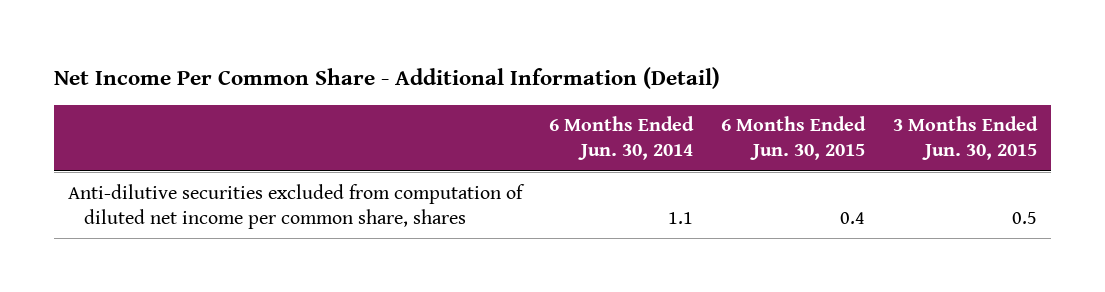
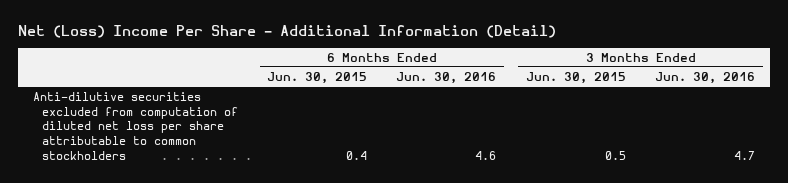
- Net Income Per Common Share - Additional Information (Detail)
+ Net (Loss) Income Per Share - Additional Information (Detail)
- | 6 Months Ended Jun. 30, 2014 | 6 Months Ended Jun. 30, 2015 | 3 Months Ended Jun. 30, 2015
+ | 6 Months Ended Jun. 30, 2015 | 6 Months Ended Jun. 30, 2016 | 3 Months Ended Jun. 30, 2015 | 3 Months Ended Jun. 30, 2016
- Anti-dilutive securities excluded from computation of diluted net income per common share, shares | 1.1 | 0.4 | 0.5
+ Anti-dilutive securities excluded from computation of diluted net loss per share attributable to common stockholders | 0.4 | 4.6 | 0.5 | 4.7

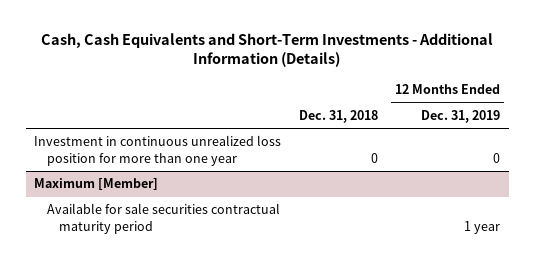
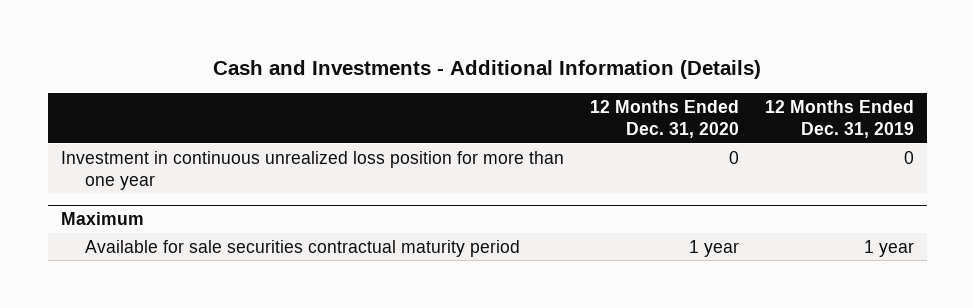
- Cash, Cash Equivalents and Short-Term Investments - Additional Information (Details)
+ Cash and Investments - Additional Information (Details)
- | Dec. 31, 2018 | 12 Months Ended Dec. 31, 2019
+ | 12 Months Ended Dec. 31, 2020 | 12 Months Ended Dec. 31, 2019
- Maximum [Member]
+ Maximum

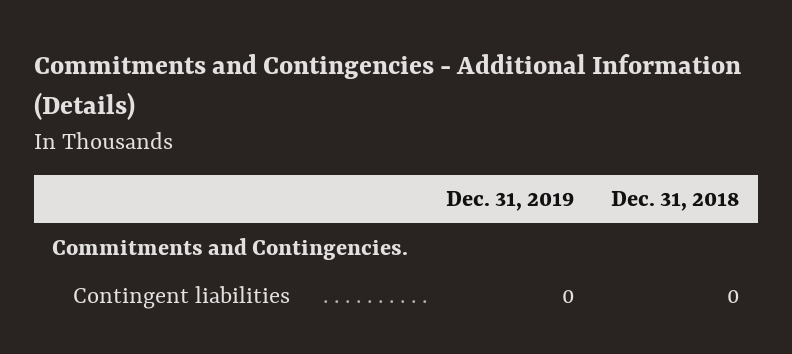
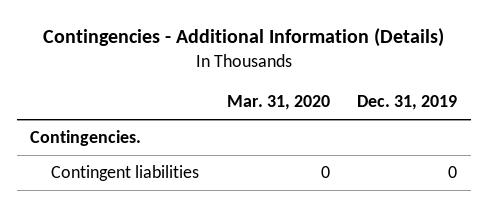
- Commitments and Contingencies - Additional Information (Details)
+ Contingencies - Additional Information (Details)
- | Dec. 31, 2019 | Dec. 31, 2018
+ | Mar. 31, 2020 | Dec. 31, 2019
- Commitments and Contingencies.
+ Contingencies.

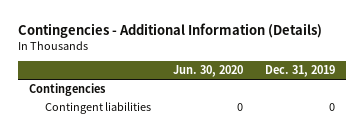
- | Mar. 31, 2020 | Dec. 31, 2019
+ | Jun. 30, 2020 | Dec. 31, 2019
- Contingencies.
+ Contingencies

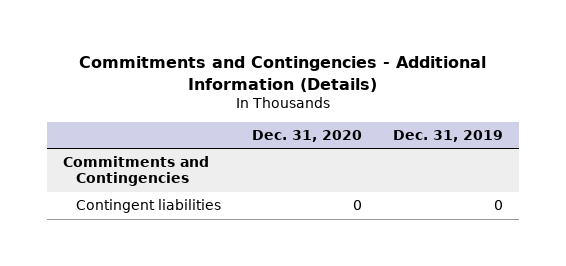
- Contingencies - Additional Information (Details)
+ Commitments and Contingencies - Additional Information (Details)
- | Jun. 30, 2020 | Dec. 31, 2019
+ | Dec. 31, 2020 | Dec. 31, 2019
- Contingencies
+ Commitments and Contingencies

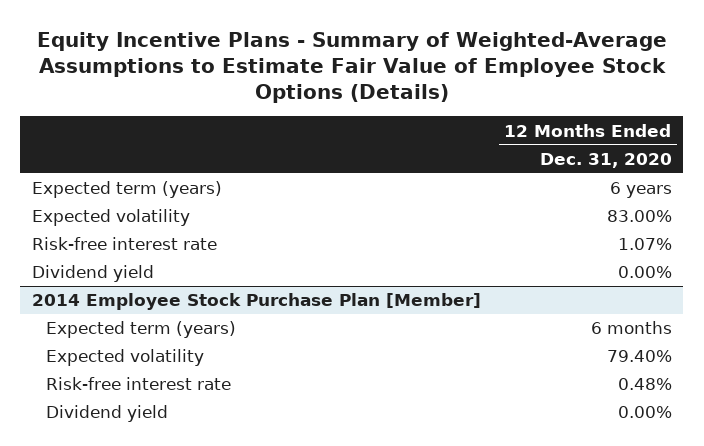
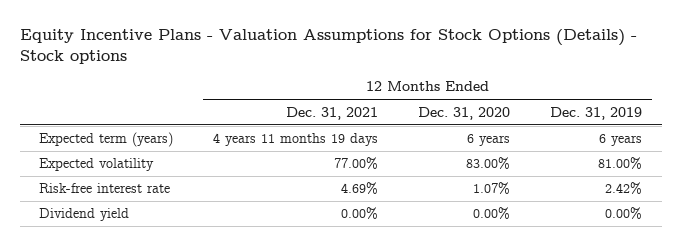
- Equity Incentive Plans - Summary of Weighted-Average Assumptions to Estimate Fair Value of Employee Stock Options (Details)
+ Equity Incentive Plans - Valuation Assumptions for Stock Options (Details) - Stock options
- | 12 Months Ended Dec. 31, 2020
+ | 12 Months Ended Dec. 31, 2021 | 12 Months Ended Dec. 31, 2020 | 12 Months Ended Dec. 31, 2019
- 2014 Employee Stock Purchase Plan [Member]
- Expected term (years) | 6 months
- Expected volatility | 79.40%
- Risk-free interest rate | 0.48%
- Dividend yield | 0.00%

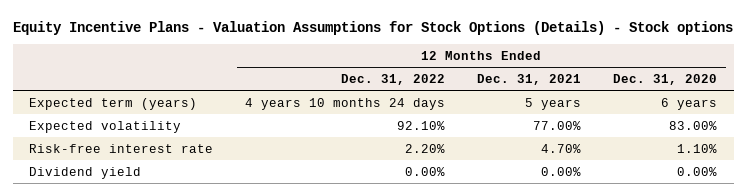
- | 12 Months Ended Dec. 31, 2021 | 12 Months Ended Dec. 31, 2020 | 12 Months Ended Dec. 31, 2019
+ | 12 Months Ended Dec. 31, 2022 | 12 Months Ended Dec. 31, 2021 | 12 Months Ended Dec. 31, 2020
- Expected term (years) | 4 years 11 months 19 days | 6 years | 6 years
+ Expected term (years) | 4 years 10 months 24 days | 5 years | 6 years
- Risk-free interest rate | 4.69% | 1.07% | 2.42%
+ Risk-free interest rate | 2.20% | 4.70% | 1.10%

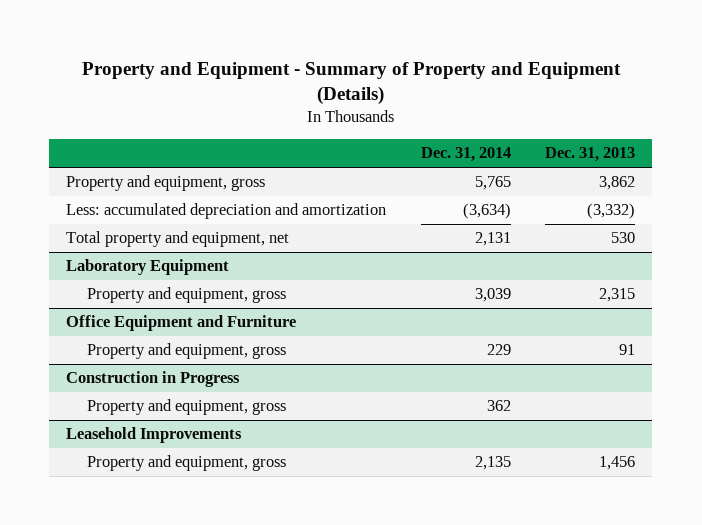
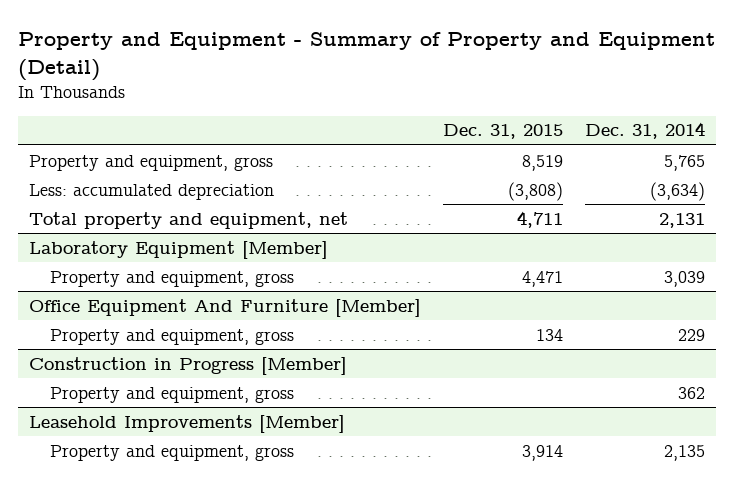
- Property and Equipment - Summary of Property and Equipment (Details)
+ Property and Equipment - Summary of Property and Equipment (Detail)
- | Dec. 31, 2014 | Dec. 31, 2013
+ | Dec. 31, 2015 | Dec. 31, 2014
- Less: accumulated depreciation and amortization | (3,634) | (3,332)
+ Less: accumulated depreciation | (3,808) | (3,634)
- Laboratory Equipment
+ Laboratory Equipment [Member]
- Office Equipment and Furniture
+ Office Equipment And Furniture [Member]
- Construction in Progress
+ Construction in Progress [Member]
- Leasehold Improvements
+ Leasehold Improvements [Member]

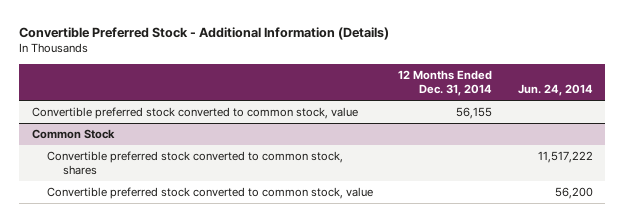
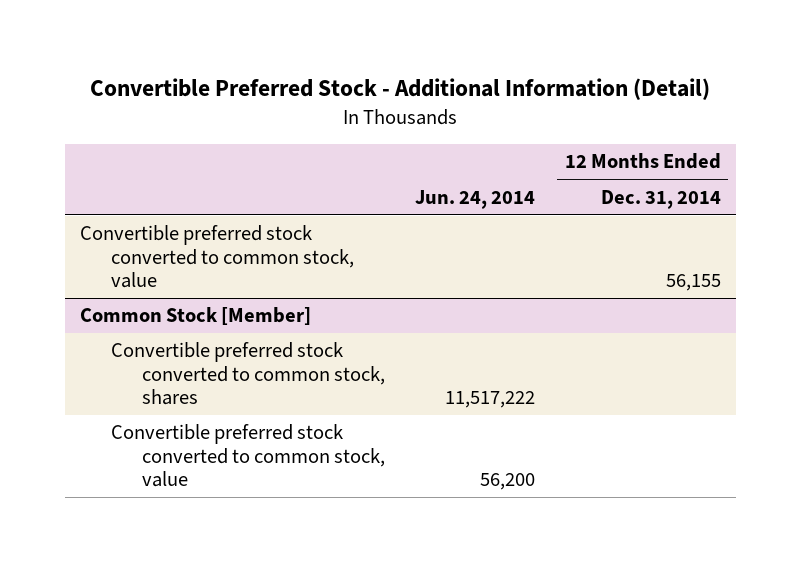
- Convertible Preferred Stock - Additional Information (Details)
+ Convertible Preferred Stock - Additional Information (Detail)
- | 12 Months Ended Dec. 31, 2014 | Jun. 24, 2014
+ | Jun. 24, 2014 | 12 Months Ended Dec. 31, 2014
- Common Stock
+ Common Stock [Member]

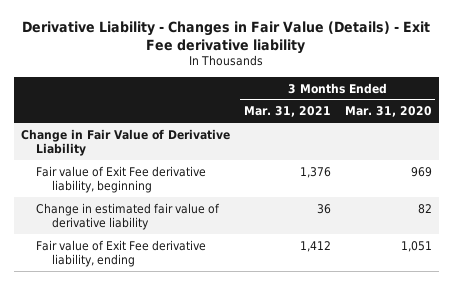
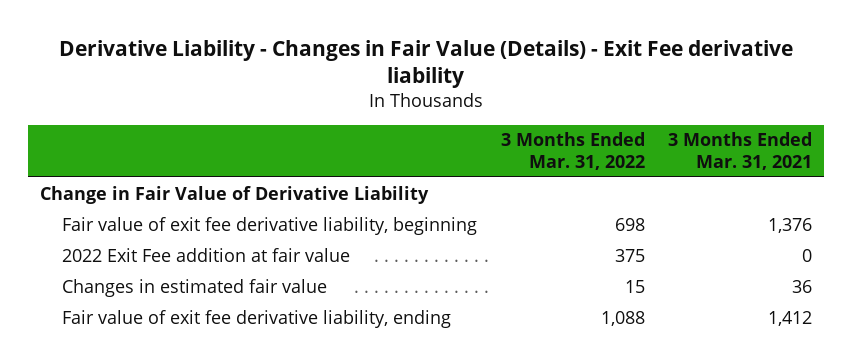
- | 3 Months Ended Mar. 31, 2021 | 3 Months Ended Mar. 31, 2020
+ | 3 Months Ended Mar. 31, 2022 | 3 Months Ended Mar. 31, 2021
- Fair value of Exit Fee derivative liability, beginning | 1,376 | 969
- Change in estimated fair value of derivative liability | 36 | 82
- Fair value of Exit Fee derivative liability, ending | 1,412 | 1,051
+ Fair value of exit fee derivative liability, beginning | 698 | 1,376
+ 2022 Exit Fee addition at fair value | 375 | 0
+ Changes in estimated fair value | 15 | 36
+ Fair value of exit fee derivative liability, ending | 1,088 | 1,412

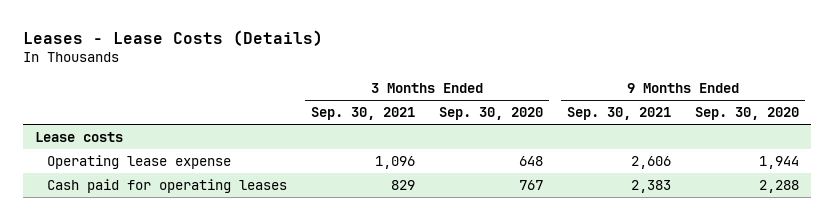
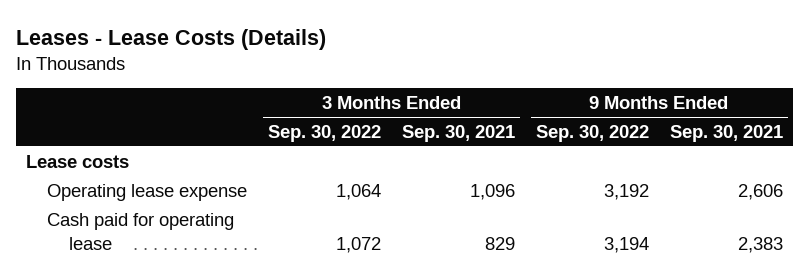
- | 3 Months Ended Sep. 30, 2021 | 3 Months Ended Sep. 30, 2020 | 9 Months Ended Sep. 30, 2021 | 9 Months Ended Sep. 30, 2020
+ | 3 Months Ended Sep. 30, 2022 | 3 Months Ended Sep. 30, 2021 | 9 Months Ended Sep. 30, 2022 | 9 Months Ended Sep. 30, 2021
- Cash paid for operating leases | 829 | 767 | 2,383 | 2,288
+ Cash paid for operating lease | 1,072 | 829 | 3,194 | 2,383

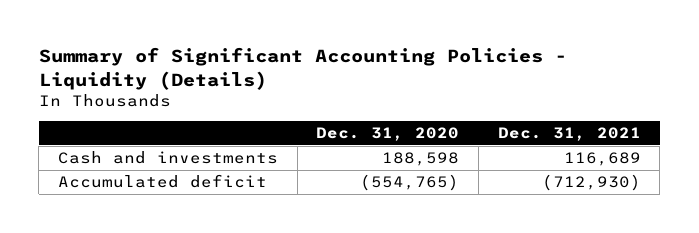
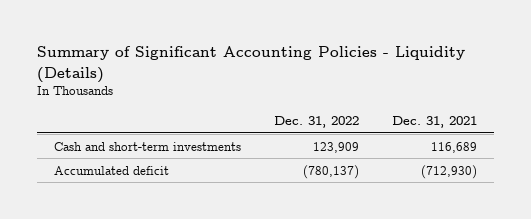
- | Dec. 31, 2020 | Dec. 31, 2021
+ | Dec. 31, 2022 | Dec. 31, 2021
- Cash and investments | 188,598 | 116,689
+ Cash and short-term investments | 123,909 | 116,689

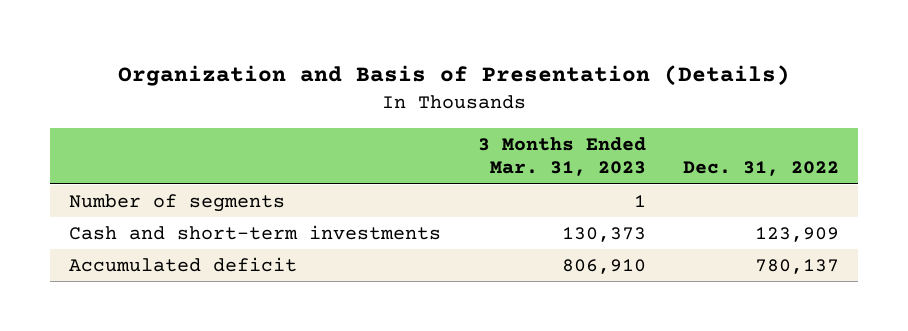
- Summary of Significant Accounting Policies - Liquidity (Details)
+ Organization and Basis of Presentation (Details)
- | Dec. 31, 2022 | Dec. 31, 2021
+ | 3 Months Ended Mar. 31, 2023 | Dec. 31, 2022
+ Number of segments | 1 |
- Accumulated deficit | (780,137) | (712,930)
+ Accumulated deficit | 806,910 | 780,137

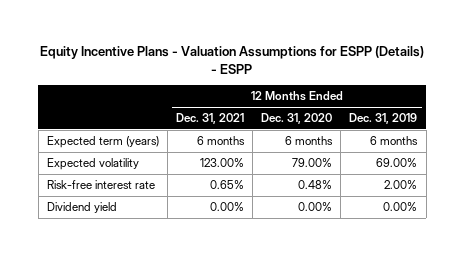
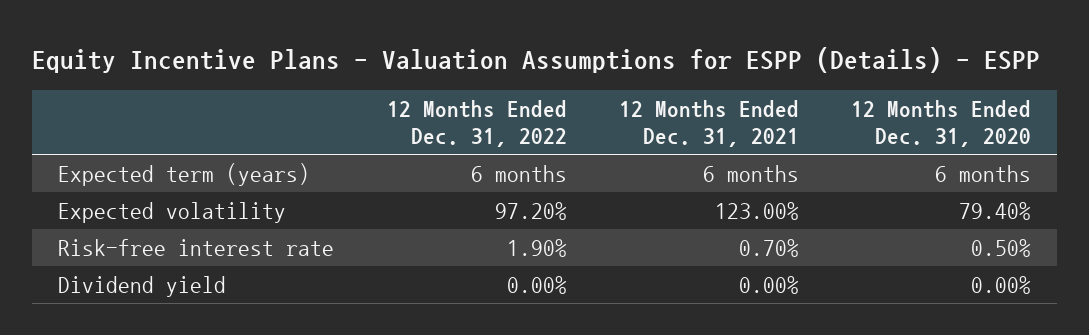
- | 12 Months Ended Dec. 31, 2021 | 12 Months Ended Dec. 31, 2020 | 12 Months Ended Dec. 31, 2019
+ | 12 Months Ended Dec. 31, 2022 | 12 Months Ended Dec. 31, 2021 | 12 Months Ended Dec. 31, 2020
- Expected volatility | 123.00% | 79.00% | 69.00%
- Risk-free interest rate | 0.65% | 0.48% | 2.00%
+ Expected volatility | 97.20% | 123.00% | 79.40%
+ Risk-free interest rate | 1.90% | 0.70% | 0.50%

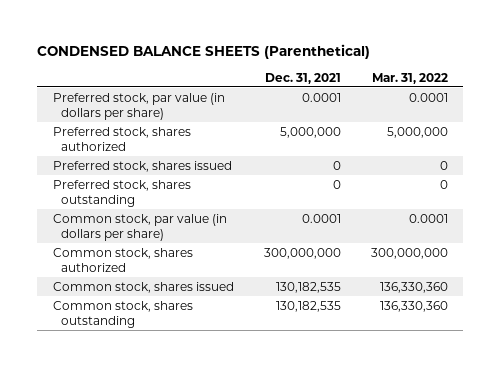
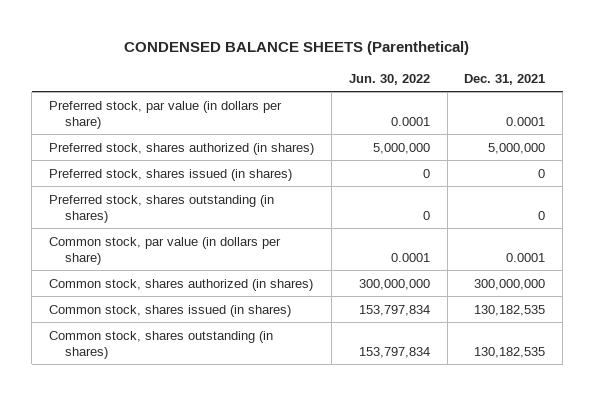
- | Dec. 31, 2021 | Mar. 31, 2022
+ | Jun. 30, 2022 | Dec. 31, 2021
- Preferred stock, shares authorized | 5,000,000 | 5,000,000
- Preferred stock, shares issued | 0 | 0
- Preferred stock, shares outstanding | 0 | 0
+ Preferred stock, shares authorized (in shares) | 5,000,000 | 5,000,000
+ Preferred stock, shares issued (in shares) | 0 | 0
+ Preferred stock, shares outstanding (in shares) | 0 | 0
- Common stock, shares authorized | 300,000,000 | 300,000,000
- Common stock, shares issued | 130,182,535 | 136,330,360
- Common stock, shares outstanding | 130,182,535 | 136,330,360
+ Common stock, shares authorized (in shares) | 300,000,000 | 300,000,000
+ Common stock, shares issued (in shares) | 153,797,834 | 130,182,535
+ Common stock, shares outstanding (in shares) | 153,797,834 | 130,182,535

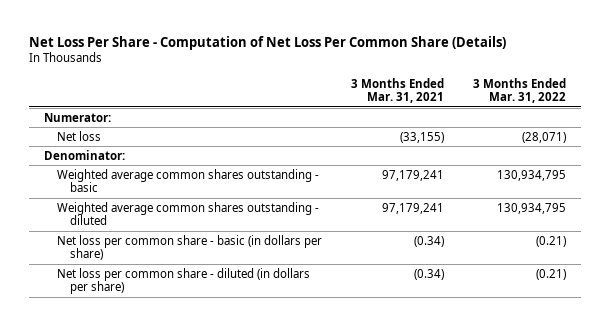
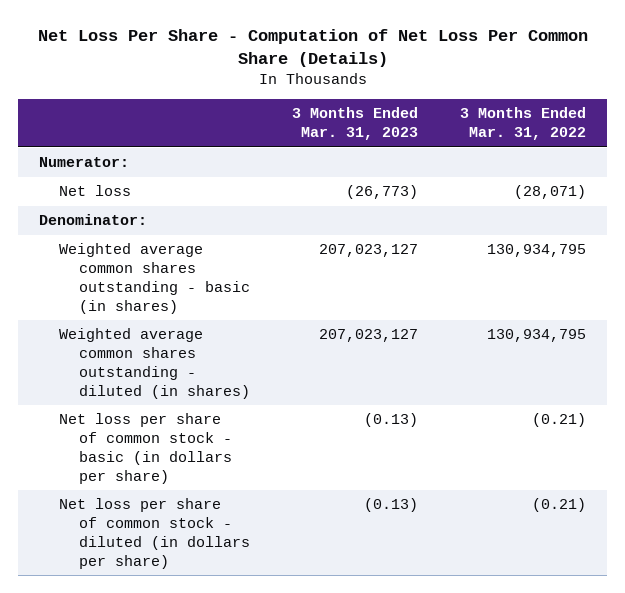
- | 3 Months Ended Mar. 31, 2021 | 3 Months Ended Mar. 31, 2022
+ | 3 Months Ended Mar. 31, 2023 | 3 Months Ended Mar. 31, 2022
- Weighted average common shares outstanding - basic | 97,179,241 | 130,934,795
- Weighted average common shares outstanding - diluted | 97,179,241 | 130,934,795
- Net loss per common share - basic (in dollars per share) | (0.34) | (0.21)
- Net loss per common share - diluted (in dollars per share) | (0.34) | (0.21)
+ Weighted average common shares outstanding - basic (in shares) | 207,023,127 | 130,934,795
+ Weighted average common shares outstanding - diluted (in shares) | 207,023,127 | 130,934,795
+ Net loss per share of common stock - basic (in dollars per share) | (0.13) | (0.21)
+ Net loss per share of common stock - diluted (in dollars per share) | (0.13) | (0.21)

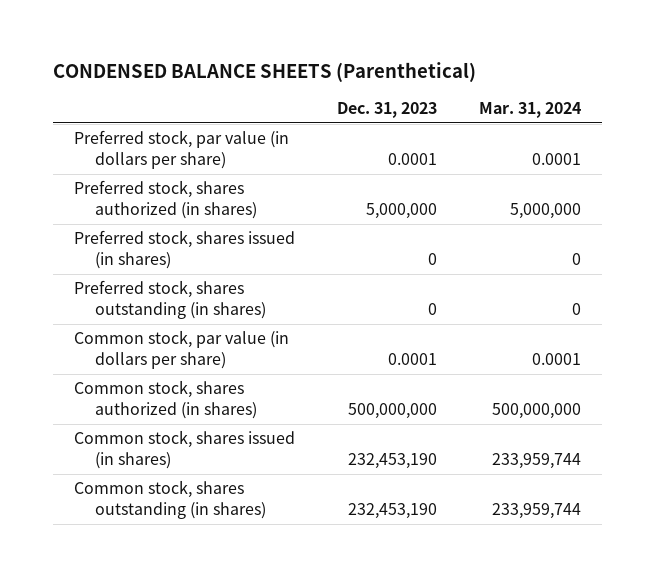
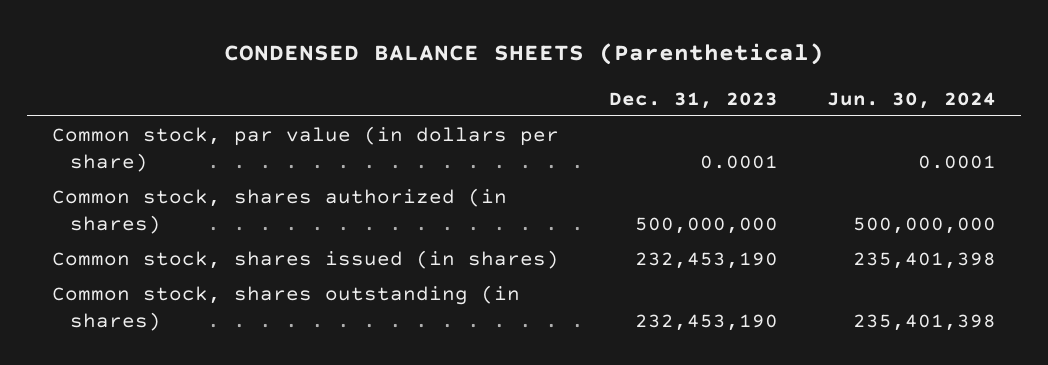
- | Dec. 31, 2023 | Mar. 31, 2024
+ | Dec. 31, 2023 | Jun. 30, 2024
- Preferred stock, par value (in dollars per share) | 0.0001 | 0.0001
- Preferred stock, shares authorized (in shares) | 5,000,000 | 5,000,000
- Preferred stock, shares issued (in shares) | 0 | 0
- Preferred stock, shares outstanding (in shares) | 0 | 0

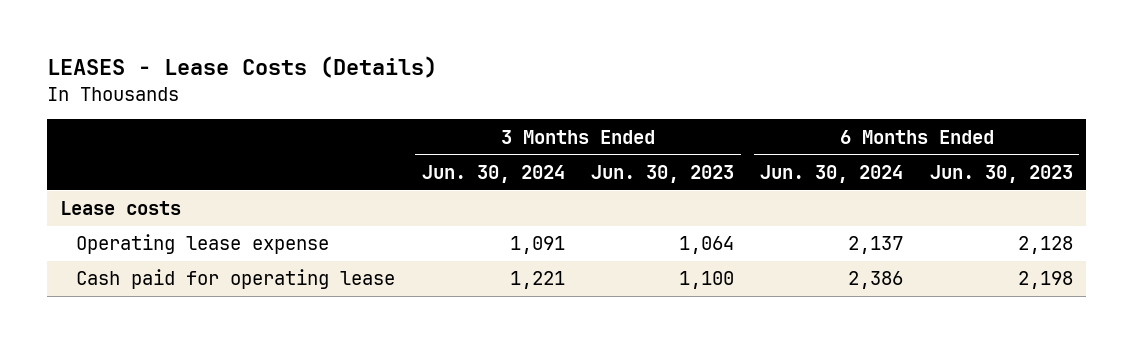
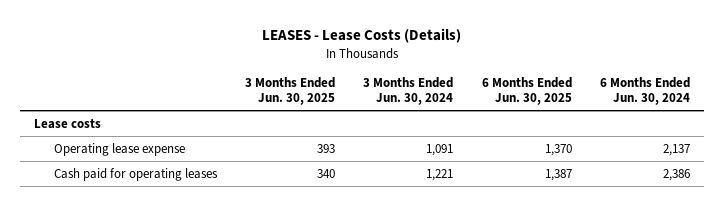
- | 3 Months Ended Jun. 30, 2024 | 3 Months Ended Jun. 30, 2023 | 6 Months Ended Jun. 30, 2024 | 6 Months Ended Jun. 30, 2023
+ | 3 Months Ended Jun. 30, 2025 | 3 Months Ended Jun. 30, 2024 | 6 Months Ended Jun. 30, 2025 | 6 Months Ended Jun. 30, 2024
- Cash paid for operating lease | 1,221 | 1,100 | 2,386 | 2,198
+ Cash paid for operating leases | 340 | 1,221 | 1,387 | 2,386

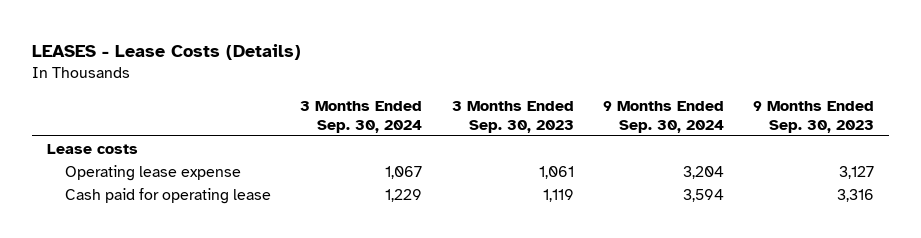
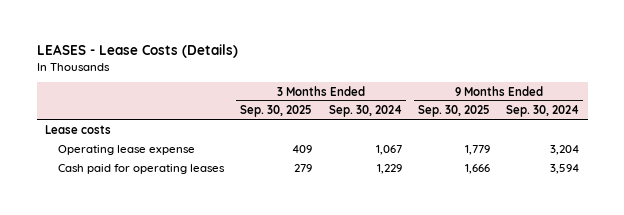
- | 3 Months Ended Sep. 30, 2024 | 3 Months Ended Sep. 30, 2023 | 9 Months Ended Sep. 30, 2024 | 9 Months Ended Sep. 30, 2023
+ | 3 Months Ended Sep. 30, 2025 | 3 Months Ended Sep. 30, 2024 | 9 Months Ended Sep. 30, 2025 | 9 Months Ended Sep. 30, 2024
- Cash paid for operating lease | 1,229 | 1,119 | 3,594 | 3,316
+ Cash paid for operating leases | 279 | 1,229 | 1,666 | 3,594

